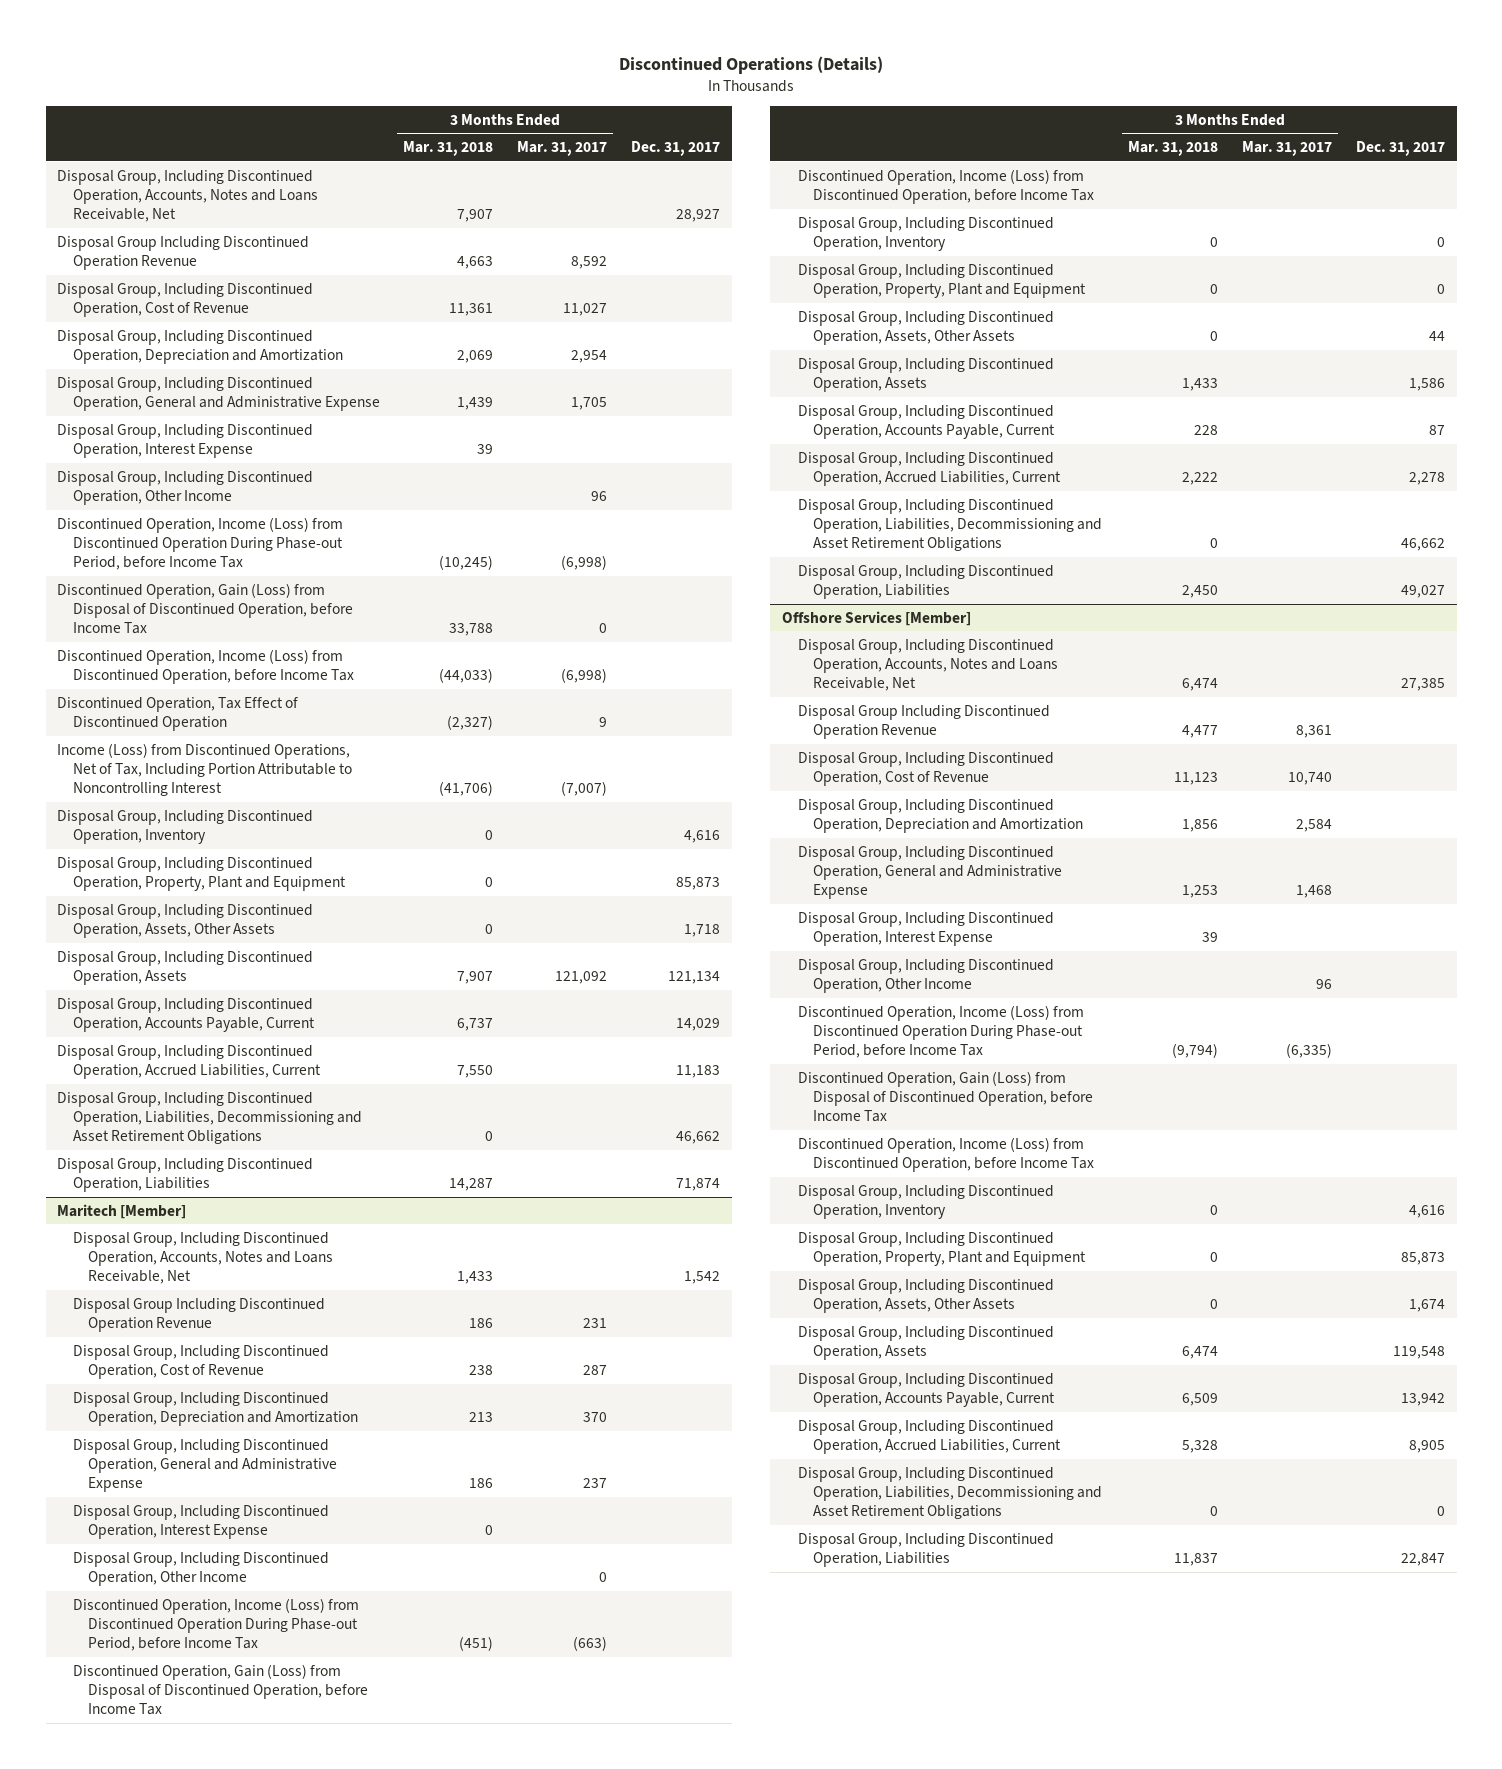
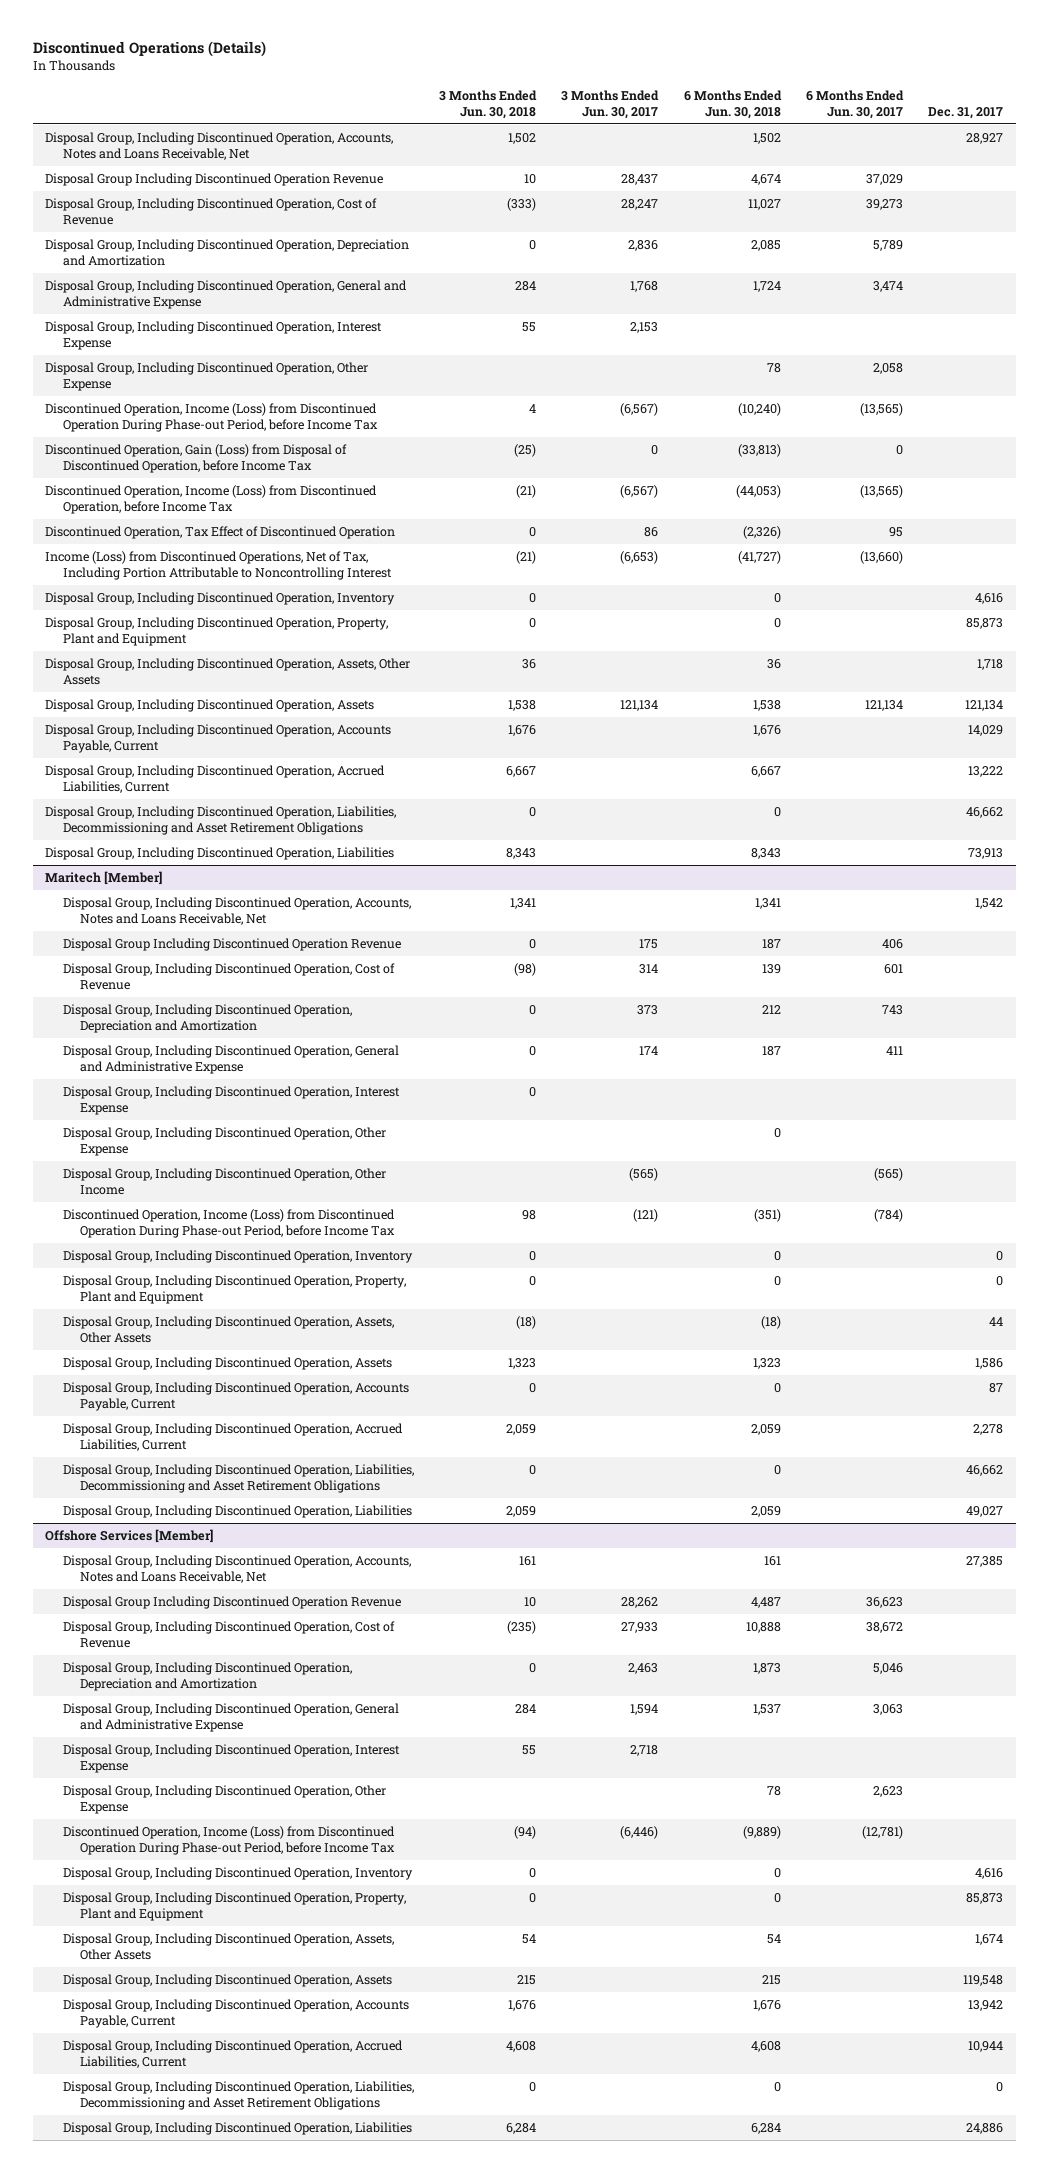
- | 3 Months Ended Mar. 31, 2018 | 3 Months Ended Mar. 31, 2017 | Dec. 31, 2017
+ | 3 Months Ended Jun. 30, 2018 | 3 Months Ended Jun. 30, 2017 | 6 Months Ended Jun. 30, 2018 | 6 Months Ended Jun. 30, 2017 | Dec. 31, 2017
- Disposal Group, Including Discontinued Operation, Other Income | | 96 |
+ Disposal Group, Including Discontinued Operation, Other Expense | | | 78 | 2,058 |
- Disposal Group, Including Discontinued Operation, Accrued Liabilities, Current | 7,550 | | 11,183
+ Disposal Group, Including Discontinued Operation, Accrued Liabilities, Current | 6,667 | | 6,667 | | 13,222
- Disposal Group, Including Discontinued Operation, Liabilities | 14,287 | | 71,874
+ Disposal Group, Including Discontinued Operation, Liabilities | 8,343 | | 8,343 | | 73,913
@ Maritech [Member]
+ Disposal Group, Including Discontinued Operation, Other Expense | | | 0 | |
- Discontinued Operation, Gain (Loss) from Disposal of Discontinued Operation, before Income Tax
- Discontinued Operation, Income (Loss) from Discontinued Operation, before Income Tax
@ Offshore Services [Member]
- Disposal Group, Including Discontinued Operation, Other Income | | 96 |
+ Disposal Group, Including Discontinued Operation, Other Expense | | | 78 | 2,623 |
- Discontinued Operation, Gain (Loss) from Disposal of Discontinued Operation, before Income Tax
- Discontinued Operation, Income (Loss) from Discontinued Operation, before Income Tax
- Disposal Group, Including Discontinued Operation, Accrued Liabilities, Current | 5,328 | | 8,905
+ Disposal Group, Including Discontinued Operation, Accrued Liabilities, Current | 4,608 | | 4,608 | | 10,944
- Disposal Group, Including Discontinued Operation, Liabilities | 11,837 | | 22,847
+ Disposal Group, Including Discontinued Operation, Liabilities | 6,284 | | 6,284 | | 24,886

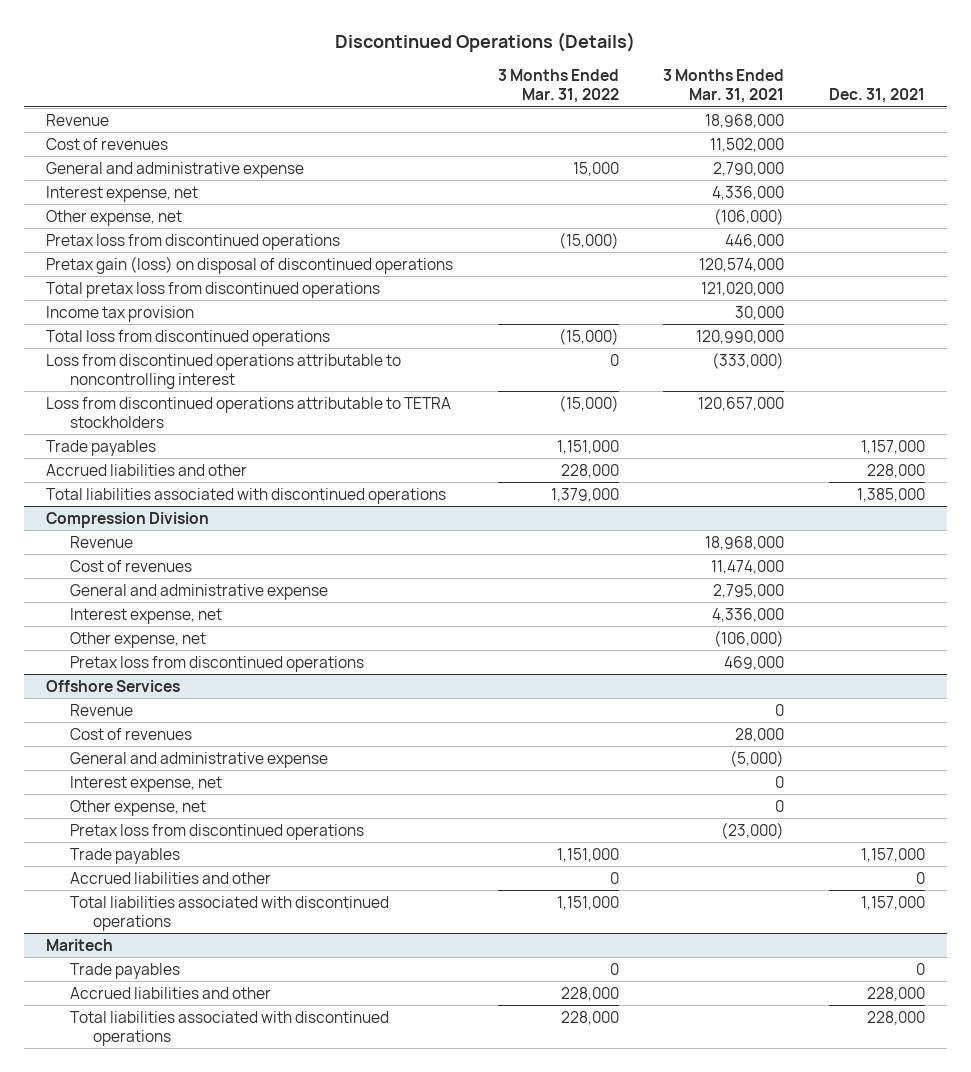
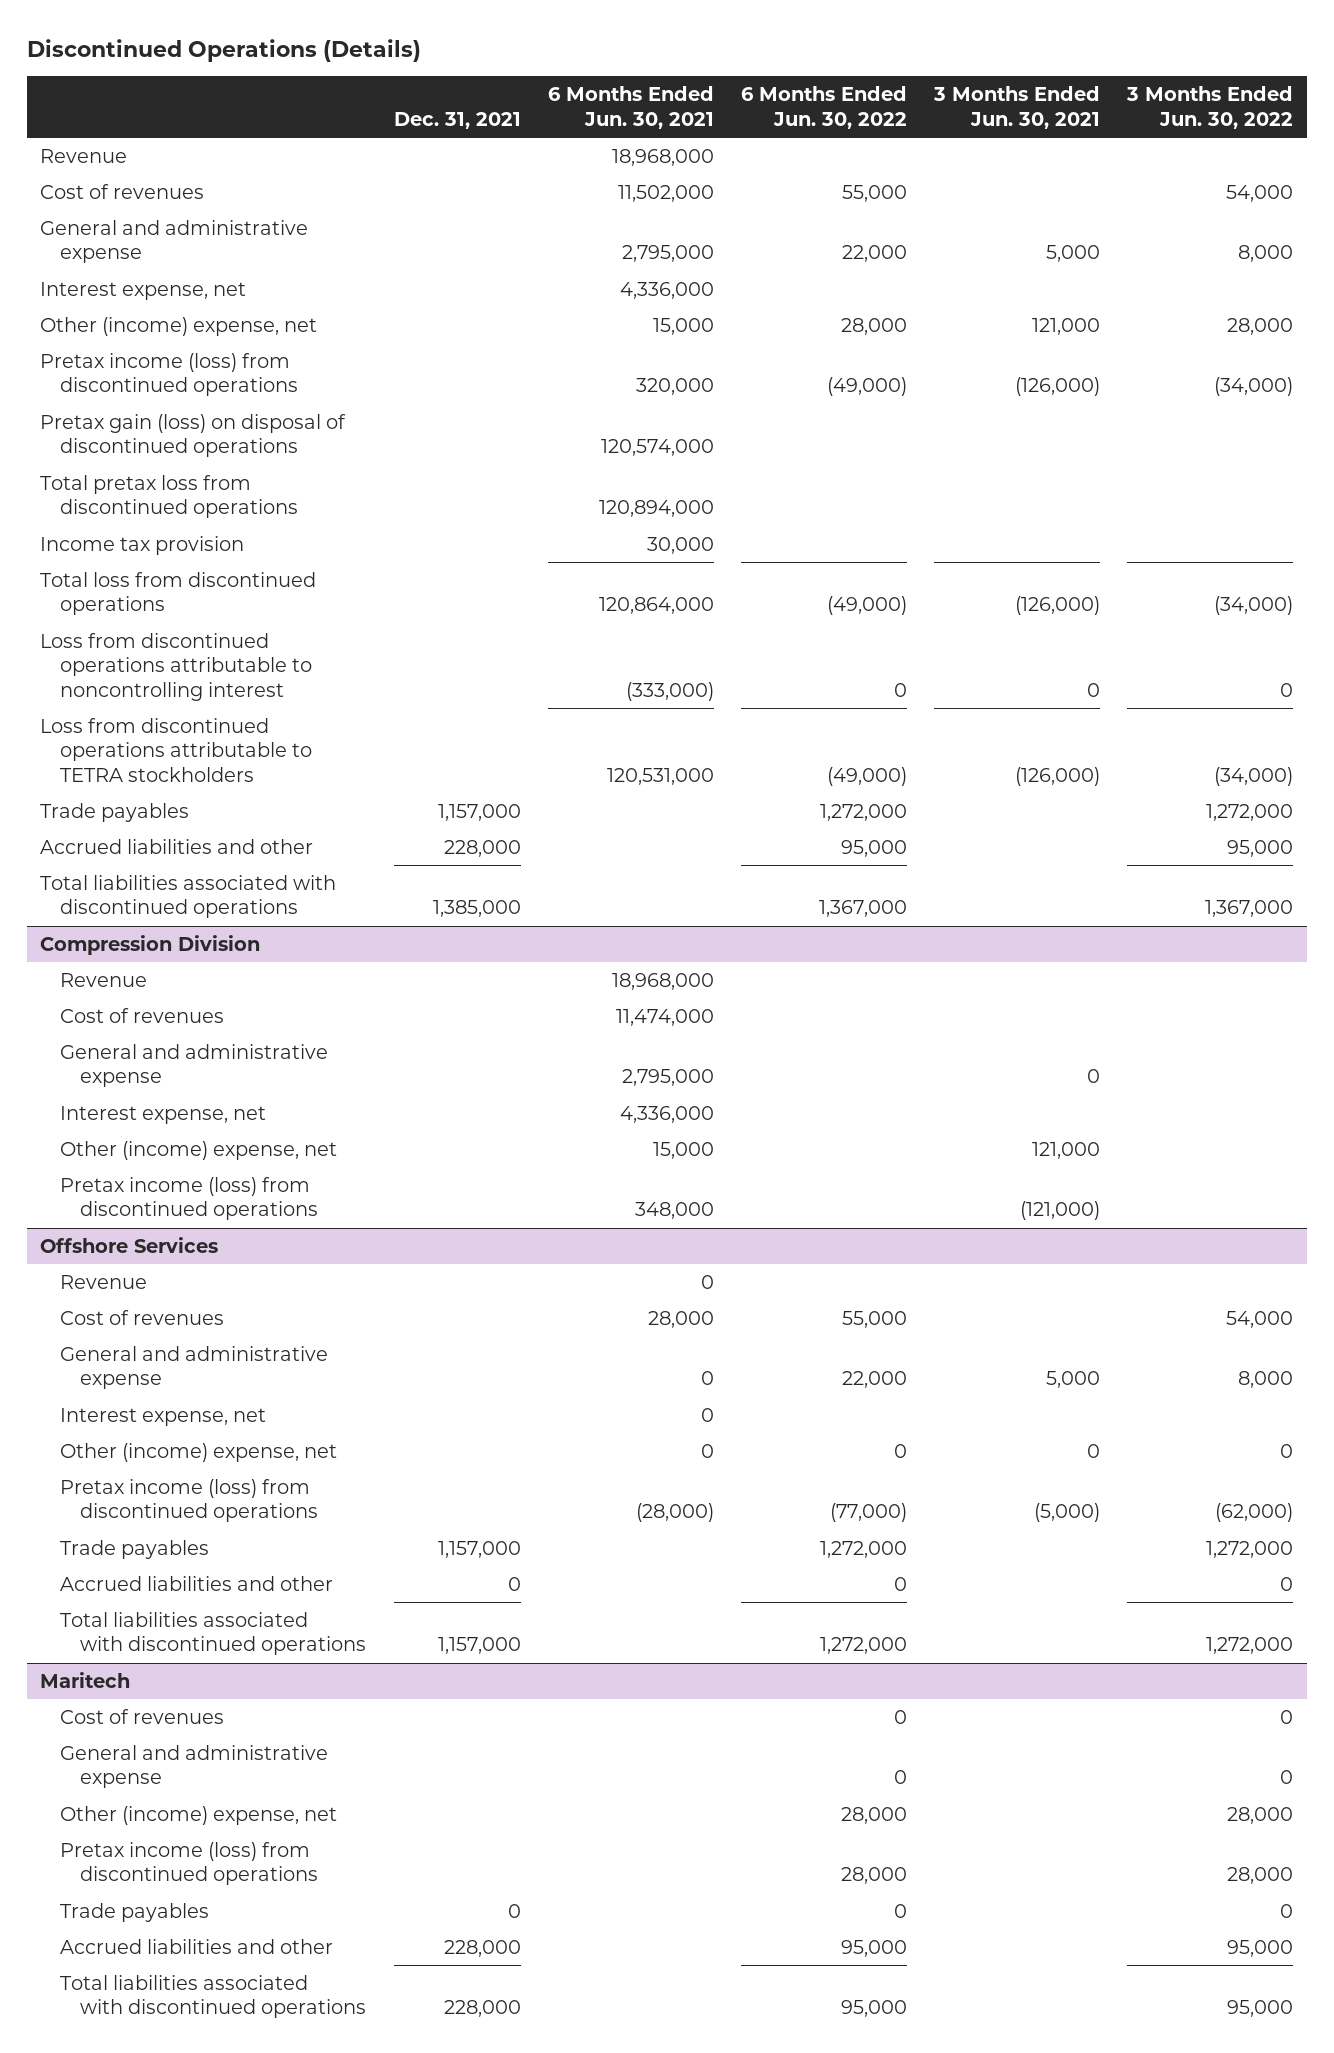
- | 3 Months Ended Mar. 31, 2022 | 3 Months Ended Mar. 31, 2021 | Dec. 31, 2021
+ | Dec. 31, 2021 | 6 Months Ended Jun. 30, 2021 | 6 Months Ended Jun. 30, 2022 | 3 Months Ended Jun. 30, 2021 | 3 Months Ended Jun. 30, 2022
- Other expense, net | | (106,000) |
- Pretax loss from discontinued operations | (15,000) | 446,000 |
+ Other (income) expense, net | | 15,000 | 28,000 | 121,000 | 28,000
+ Pretax income (loss) from discontinued operations | | 320,000 | (49,000) | (126,000) | (34,000)
@ Compression Division
- Other expense, net | | (106,000) |
- Pretax loss from discontinued operations | | 469,000 |
+ Other (income) expense, net | | 15,000 | | 121,000 |
+ Pretax income (loss) from discontinued operations | | 348,000 | | (121,000) |
@ Offshore Services
- Other expense, net | | 0 |
- Pretax loss from discontinued operations | | (23,000) |
+ Other (income) expense, net | | 0 | 0 | 0 | 0
+ Pretax income (loss) from discontinued operations | | (28,000) | (77,000) | (5,000) | (62,000)
@ Maritech
+ Cost of revenues | | | 0 | | 0
+ General and administrative expense | | | 0 | | 0
+ Other (income) expense, net | | | 28,000 | | 28,000
+ Pretax income (loss) from discontinued operations | | | 28,000 | | 28,000

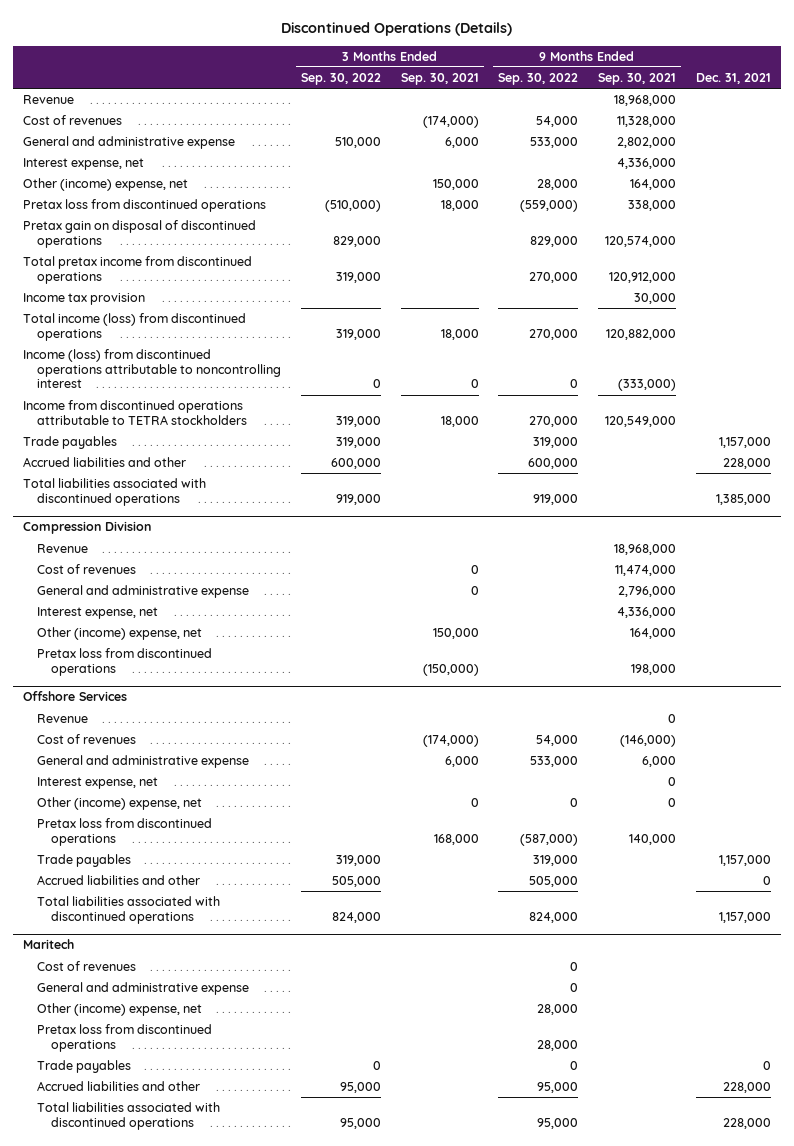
- | Dec. 31, 2021 | 6 Months Ended Jun. 30, 2021 | 6 Months Ended Jun. 30, 2022 | 3 Months Ended Jun. 30, 2021 | 3 Months Ended Jun. 30, 2022
+ | 3 Months Ended Sep. 30, 2022 | 3 Months Ended Sep. 30, 2021 | 9 Months Ended Sep. 30, 2022 | 9 Months Ended Sep. 30, 2021 | Dec. 31, 2021
- Pretax income (loss) from discontinued operations | | 320,000 | (49,000) | (126,000) | (34,000)
- Pretax gain (loss) on disposal of discontinued operations | | 120,574,000 | | |
- Total pretax loss from discontinued operations | | 120,894,000 | | |
+ Pretax loss from discontinued operations | (510,000) | 18,000 | (559,000) | 338,000 |
+ Pretax gain on disposal of discontinued operations | 829,000 | | 829,000 | 120,574,000 |
+ Total pretax income from discontinued operations | 319,000 | | 270,000 | 120,912,000 |
- Total loss from discontinued operations | | 120,864,000 | (49,000) | (126,000) | (34,000)
- Loss from discontinued operations attributable to noncontrolling interest | | (333,000) | 0 | 0 | 0
- Loss from discontinued operations attributable to TETRA stockholders | | 120,531,000 | (49,000) | (126,000) | (34,000)
+ Total income (loss) from discontinued operations | 319,000 | 18,000 | 270,000 | 120,882,000 |
+ Income (loss) from discontinued operations attributable to noncontrolling interest | 0 | 0 | 0 | (333,000) |
+ Income from discontinued operations attributable to TETRA stockholders | 319,000 | 18,000 | 270,000 | 120,549,000 |
@ Compression Division
- Pretax income (loss) from discontinued operations | | 348,000 | | (121,000) |
+ Pretax loss from discontinued operations | | (150,000) | | 198,000 |
@ Offshore Services
- Pretax income (loss) from discontinued operations | | (28,000) | (77,000) | (5,000) | (62,000)
+ Pretax loss from discontinued operations | | 168,000 | (587,000) | 140,000 |
@ Maritech
- Pretax income (loss) from discontinued operations | | | 28,000 | | 28,000
+ Pretax loss from discontinued operations | | | 28,000 | |

